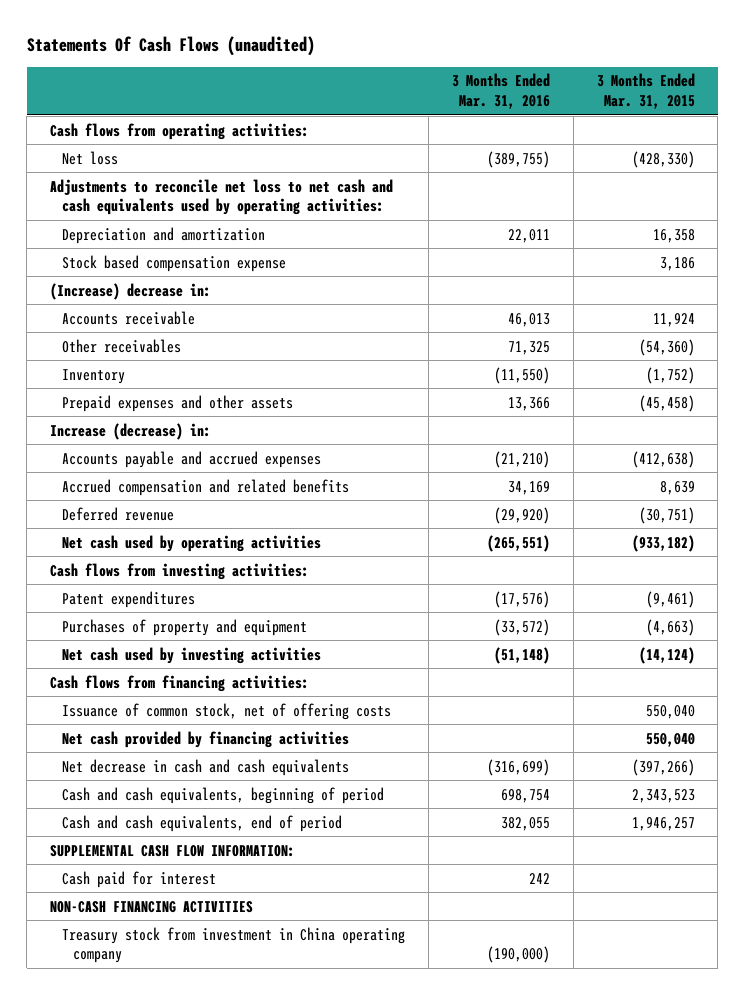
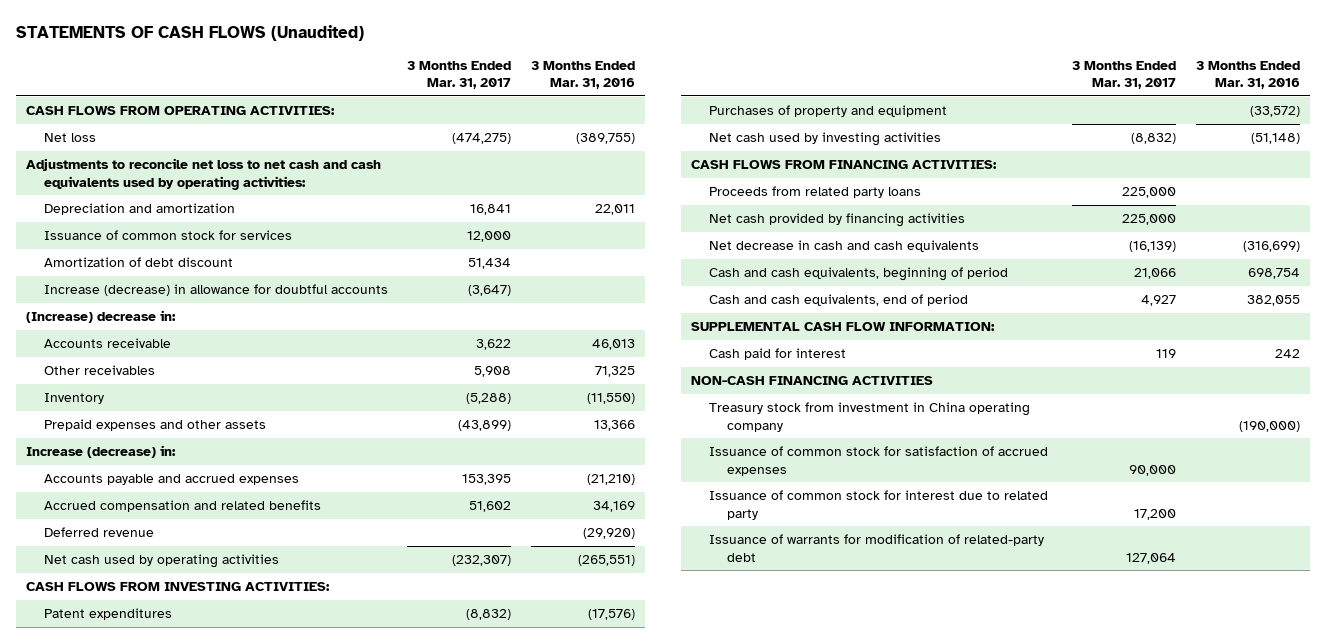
- Statements Of Cash Flows (unaudited)
+ STATEMENTS OF CASH FLOWS (Unaudited)
- | 3 Months Ended Mar. 31, 2016 | 3 Months Ended Mar. 31, 2015
+ | 3 Months Ended Mar. 31, 2017 | 3 Months Ended Mar. 31, 2016
- Cash flows from operating activities:
+ CASH FLOWS FROM OPERATING ACTIVITIES:
- Stock based compensation expense | | 3,186
+ Issuance of common stock for services | 12,000 |
+ Amortization of debt discount | 51,434 |
+ Increase (decrease) in allowance for doubtful accounts | (3,647) |
- Cash flows from investing activities:
+ CASH FLOWS FROM INVESTING ACTIVITIES:
- Cash flows from financing activities:
- Issuance of common stock, net of offering costs | | 550,040
+ CASH FLOWS FROM FINANCING ACTIVITIES:
+ Proceeds from related party loans | 225,000 |
+ Issuance of common stock for satisfaction of accrued expenses | 90,000 |
+ Issuance of common stock for interest due to related party | 17,200 |
+ Issuance of warrants for modification of related-party debt | 127,064 |

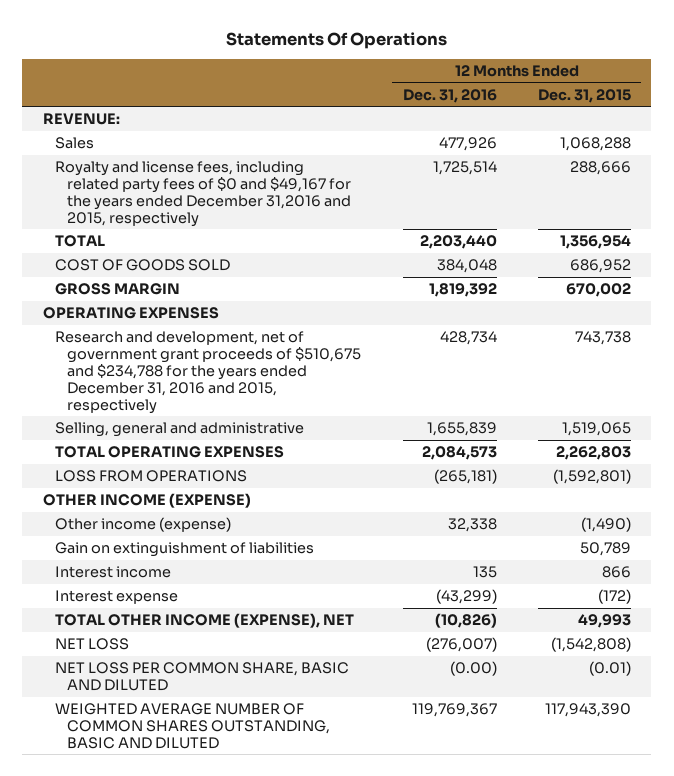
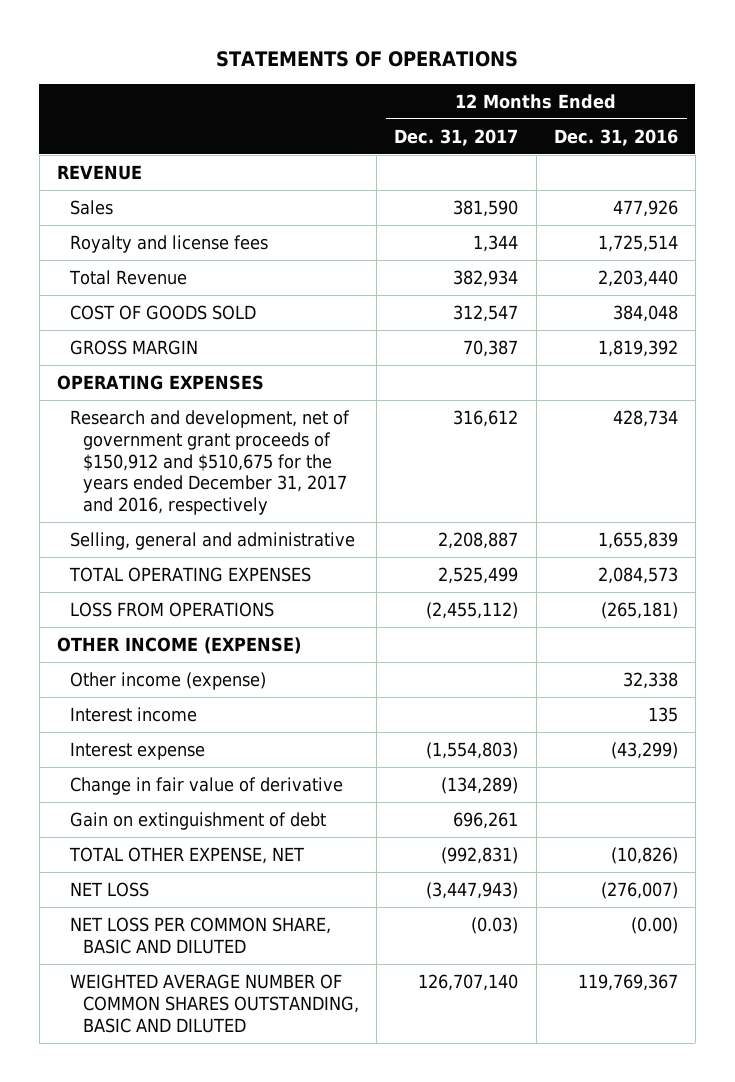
- Statements Of Operations
+ STATEMENTS OF OPERATIONS
- | 12 Months Ended Dec. 31, 2016 | 12 Months Ended Dec. 31, 2015
+ | 12 Months Ended Dec. 31, 2017 | 12 Months Ended Dec. 31, 2016
- REVENUE:
+ REVENUE
- Royalty and license fees, including related party fees of $0 and $49,167 for the years ended December 31,2016 and 2015, respectively | 1,725,514 | 288,666
- TOTAL | 2,203,440 | 1,356,954
+ Royalty and license fees | 1,344 | 1,725,514
+ Total Revenue | 382,934 | 2,203,440
- Research and development, net of government grant proceeds of $510,675 and $234,788 for the years ended December 31, 2016 and 2015, respectively | 428,734 | 743,738
+ Research and development, net of government grant proceeds of $150,912 and $510,675 for the years ended December 31, 2017 and 2016, respectively | 316,612 | 428,734
- Gain on extinguishment of liabilities | | 50,789
- TOTAL OTHER INCOME (EXPENSE), NET | (10,826) | 49,993
+ Change in fair value of derivative | (134,289) |
+ Gain on extinguishment of debt | 696,261 |
+ TOTAL OTHER EXPENSE, NET | (992,831) | (10,826)

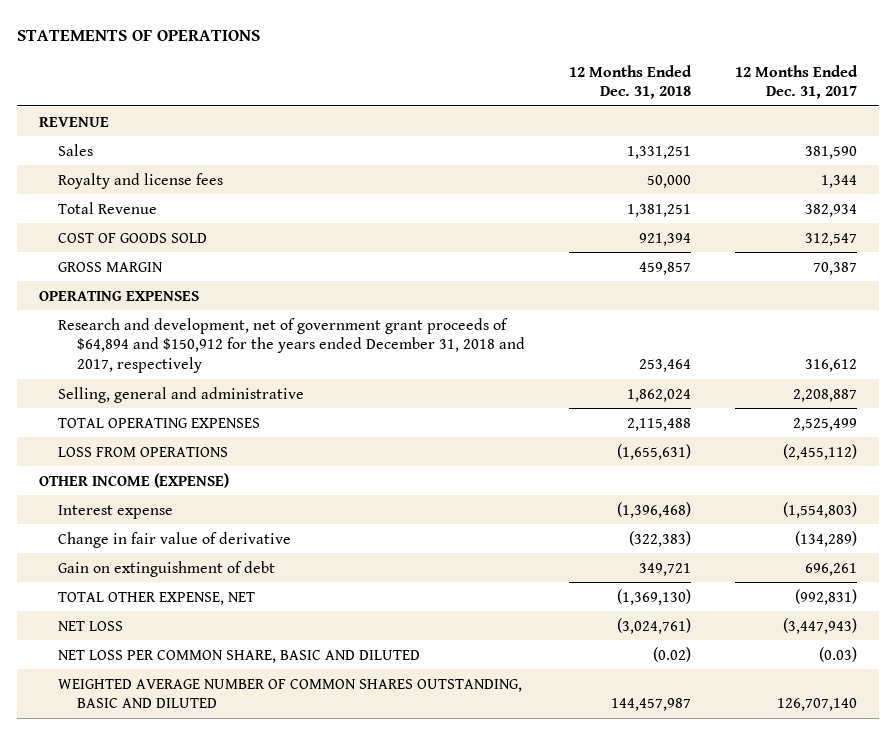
- | 12 Months Ended Dec. 31, 2017 | 12 Months Ended Dec. 31, 2016
+ | 12 Months Ended Dec. 31, 2018 | 12 Months Ended Dec. 31, 2017
- Research and development, net of government grant proceeds of $150,912 and $510,675 for the years ended December 31, 2017 and 2016, respectively | 316,612 | 428,734
+ Research and development, net of government grant proceeds of $64,894 and $150,912 for the years ended December 31, 2018 and 2017, respectively | 253,464 | 316,612
- Other income (expense) | | 32,338
- Interest income | | 135

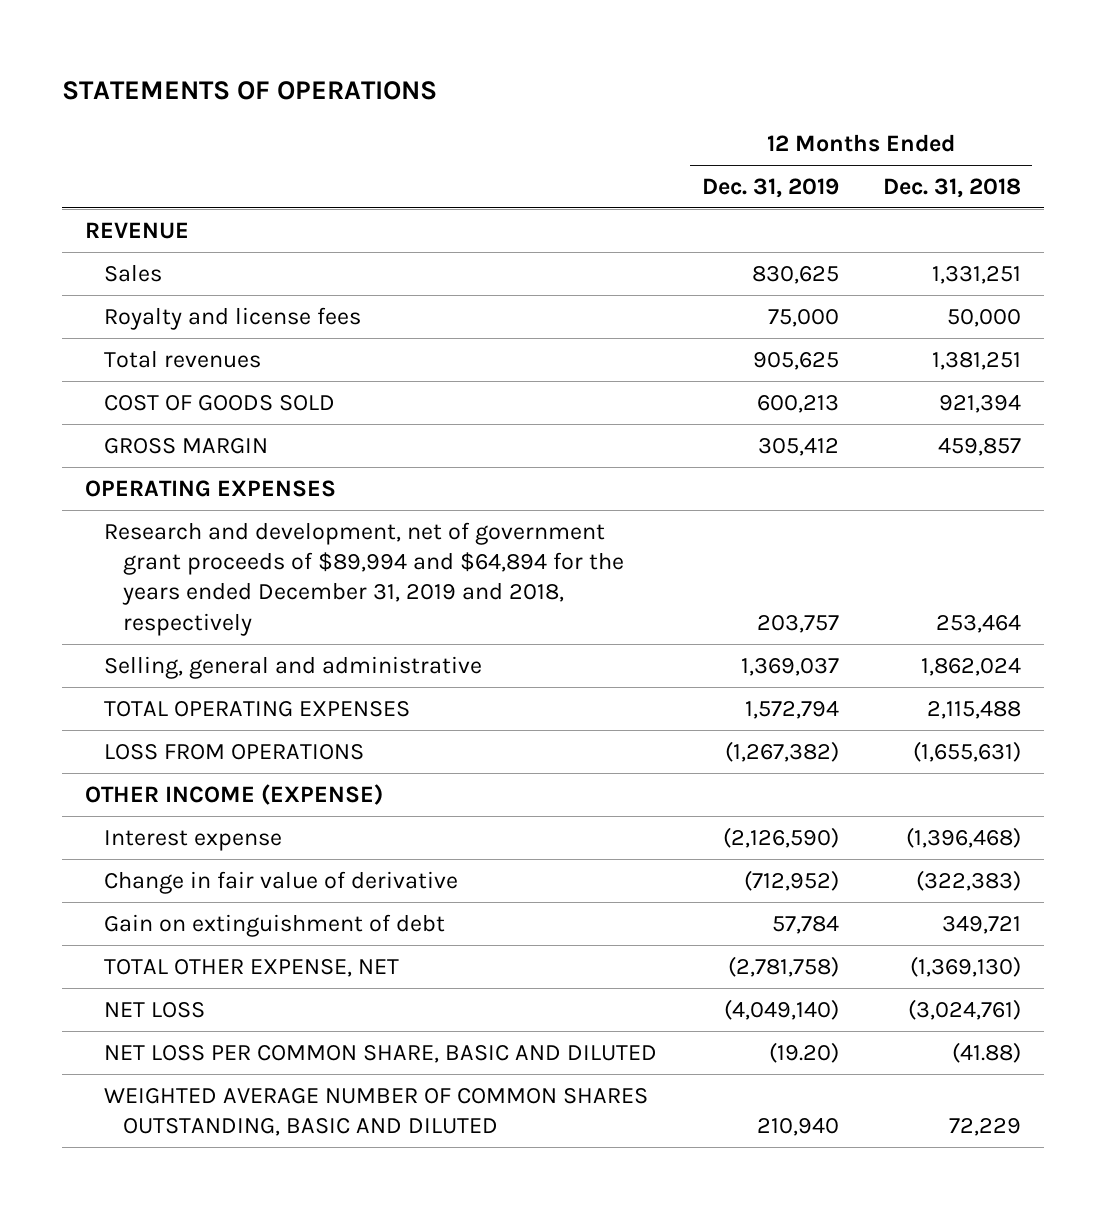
- | 12 Months Ended Dec. 31, 2018 | 12 Months Ended Dec. 31, 2017
+ | 12 Months Ended Dec. 31, 2019 | 12 Months Ended Dec. 31, 2018
- Total Revenue | 1,381,251 | 382,934
+ Total revenues | 905,625 | 1,381,251
- Research and development, net of government grant proceeds of $64,894 and $150,912 for the years ended December 31, 2018 and 2017, respectively | 253,464 | 316,612
+ Research and development, net of government grant proceeds of $89,994 and $64,894 for the years ended December 31, 2019 and 2018, respectively | 203,757 | 253,464
- NET LOSS PER COMMON SHARE, BASIC AND DILUTED | (0.02) | (0.03)
- WEIGHTED AVERAGE NUMBER OF COMMON SHARES OUTSTANDING, BASIC AND DILUTED | 144,457,987 | 126,707,140
+ NET LOSS PER COMMON SHARE, BASIC AND DILUTED | (19.20) | (41.88)
+ WEIGHTED AVERAGE NUMBER OF COMMON SHARES OUTSTANDING, BASIC AND DILUTED | 210,940 | 72,229

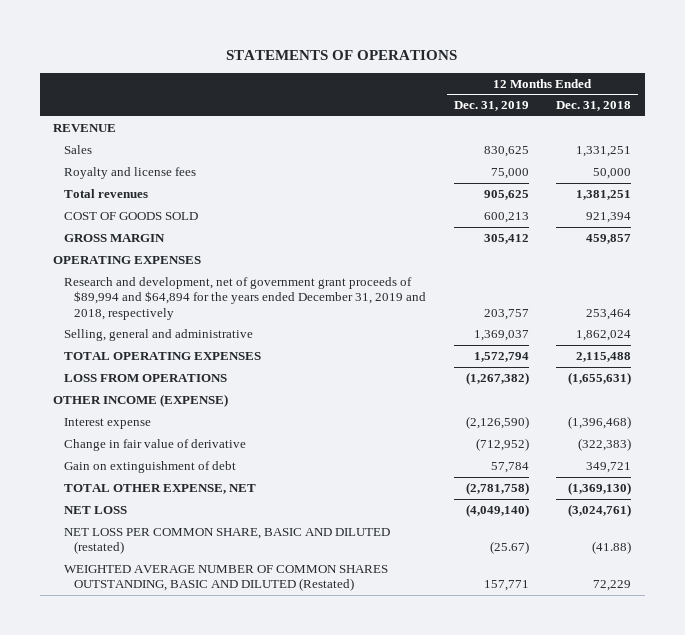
- NET LOSS PER COMMON SHARE, BASIC AND DILUTED | (19.20) | (41.88)
- WEIGHTED AVERAGE NUMBER OF COMMON SHARES OUTSTANDING, BASIC AND DILUTED | 210,940 | 72,229
+ NET LOSS PER COMMON SHARE, BASIC AND DILUTED (restated) | (25.67) | (41.88)
+ WEIGHTED AVERAGE NUMBER OF COMMON SHARES OUTSTANDING, BASIC AND DILUTED (Restated) | 157,771 | 72,229

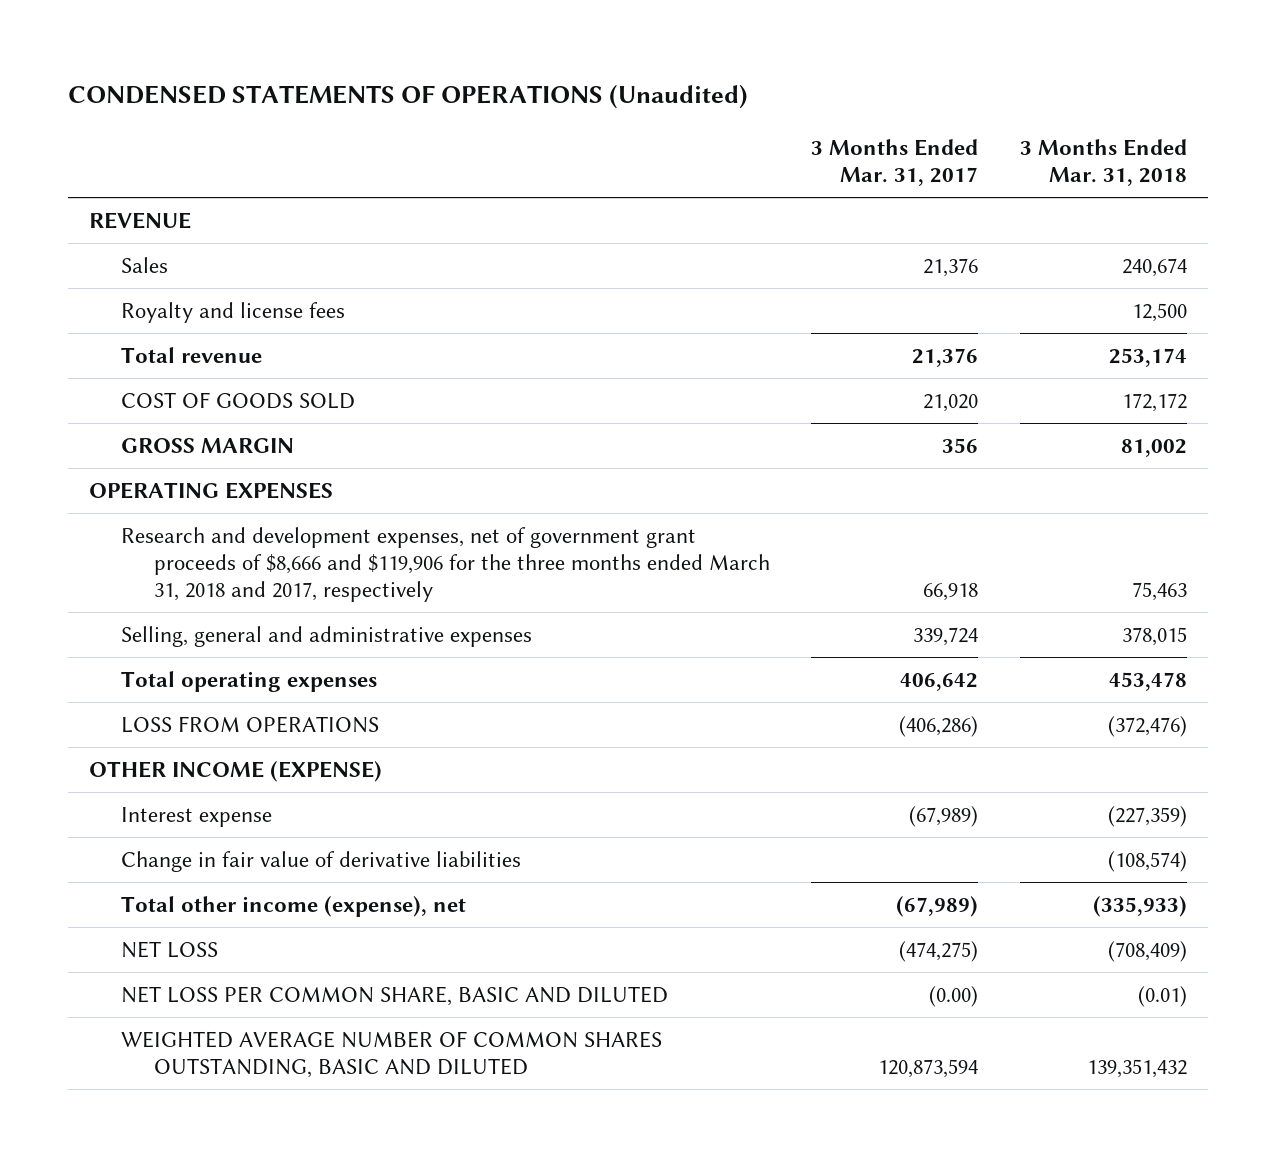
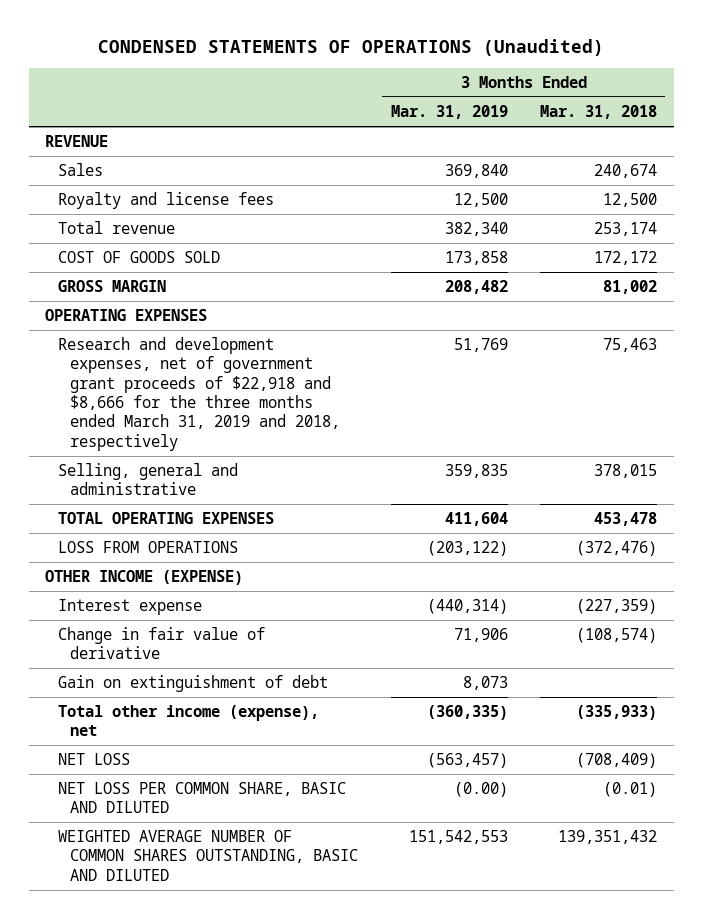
- | 3 Months Ended Mar. 31, 2017 | 3 Months Ended Mar. 31, 2018
+ | 3 Months Ended Mar. 31, 2019 | 3 Months Ended Mar. 31, 2018
- Research and development expenses, net of government grant proceeds of $8,666 and $119,906 for the three months ended March 31, 2018 and 2017, respectively | 66,918 | 75,463
- Selling, general and administrative expenses | 339,724 | 378,015
- Total operating expenses | 406,642 | 453,478
+ Research and development expenses, net of government grant proceeds of $22,918 and $8,666 for the three months ended March 31, 2019 and 2018, respectively | 51,769 | 75,463
+ Selling, general and administrative | 359,835 | 378,015
+ TOTAL OPERATING EXPENSES | 411,604 | 453,478
- Change in fair value of derivative liabilities | | (108,574)
+ Change in fair value of derivative | 71,906 | (108,574)
+ Gain on extinguishment of debt | 8,073 |

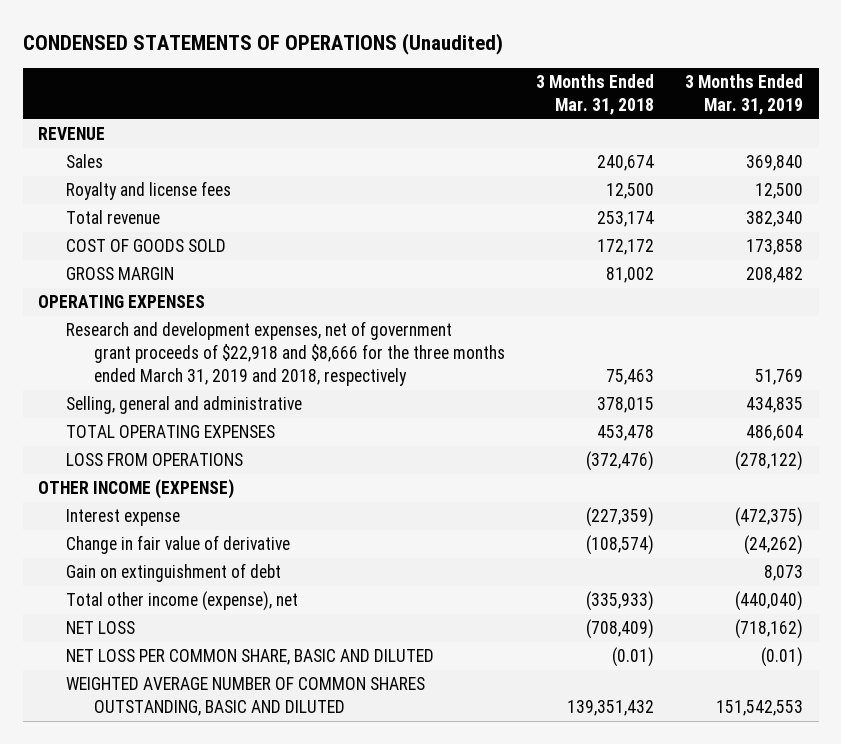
- | 3 Months Ended Mar. 31, 2019 | 3 Months Ended Mar. 31, 2018
+ | 3 Months Ended Mar. 31, 2018 | 3 Months Ended Mar. 31, 2019
- Selling, general and administrative | 359,835 | 378,015
- TOTAL OPERATING EXPENSES | 411,604 | 453,478
- LOSS FROM OPERATIONS | (203,122) | (372,476)
+ Selling, general and administrative | 378,015 | 434,835
+ TOTAL OPERATING EXPENSES | 453,478 | 486,604
+ LOSS FROM OPERATIONS | (372,476) | (278,122)
- Interest expense | (440,314) | (227,359)
- Change in fair value of derivative | 71,906 | (108,574)
+ Interest expense | (227,359) | (472,375)
+ Change in fair value of derivative | (108,574) | (24,262)
- Total other income (expense), net | (360,335) | (335,933)
- NET LOSS | (563,457) | (708,409)
- NET LOSS PER COMMON SHARE, BASIC AND DILUTED | (0.00) | (0.01)
+ Total other income (expense), net | (335,933) | (440,040)
+ NET LOSS | (708,409) | (718,162)
+ NET LOSS PER COMMON SHARE, BASIC AND DILUTED | (0.01) | (0.01)

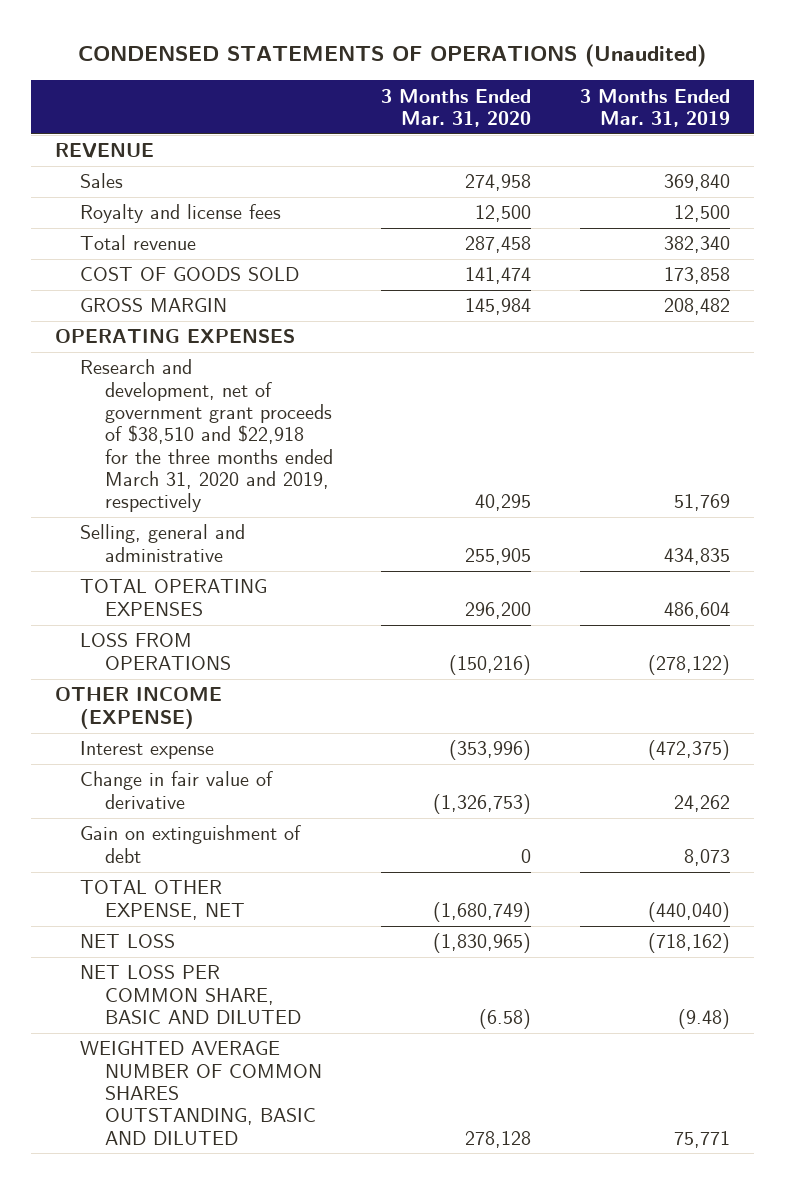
- | 3 Months Ended Mar. 31, 2018 | 3 Months Ended Mar. 31, 2019
+ | 3 Months Ended Mar. 31, 2020 | 3 Months Ended Mar. 31, 2019
- Research and development expenses, net of government grant proceeds of $22,918 and $8,666 for the three months ended March 31, 2019 and 2018, respectively | 75,463 | 51,769
+ Research and development, net of government grant proceeds of $38,510 and $22,918 for the three months ended March 31, 2020 and 2019, respectively | 40,295 | 51,769
- Change in fair value of derivative | (108,574) | (24,262)
+ Change in fair value of derivative | (1,326,753) | 24,262
- Total other income (expense), net | (335,933) | (440,040)
+ TOTAL OTHER EXPENSE, NET | (1,680,749) | (440,040)
- NET LOSS PER COMMON SHARE, BASIC AND DILUTED | (0.01) | (0.01)
- WEIGHTED AVERAGE NUMBER OF COMMON SHARES OUTSTANDING, BASIC AND DILUTED | 139,351,432 | 151,542,553
+ NET LOSS PER COMMON SHARE, BASIC AND DILUTED | (6.58) | (9.48)
+ WEIGHTED AVERAGE NUMBER OF COMMON SHARES OUTSTANDING, BASIC AND DILUTED | 278,128 | 75,771

